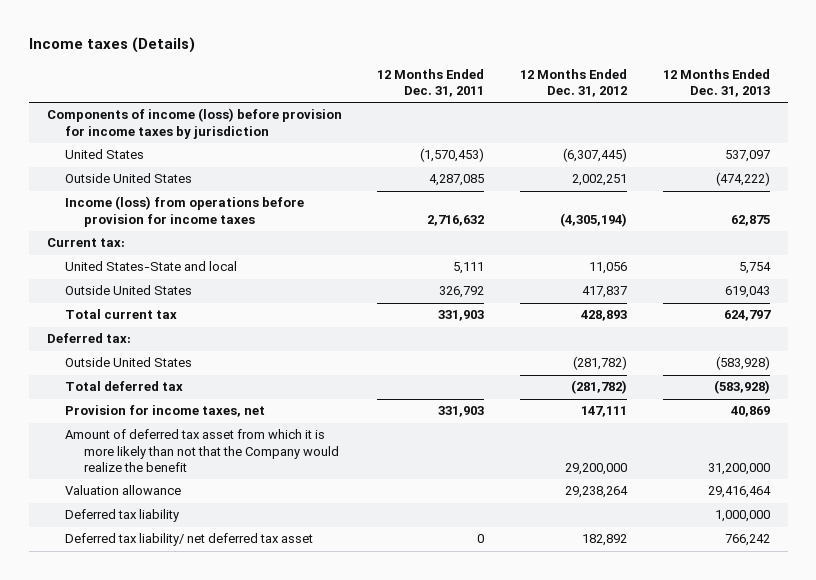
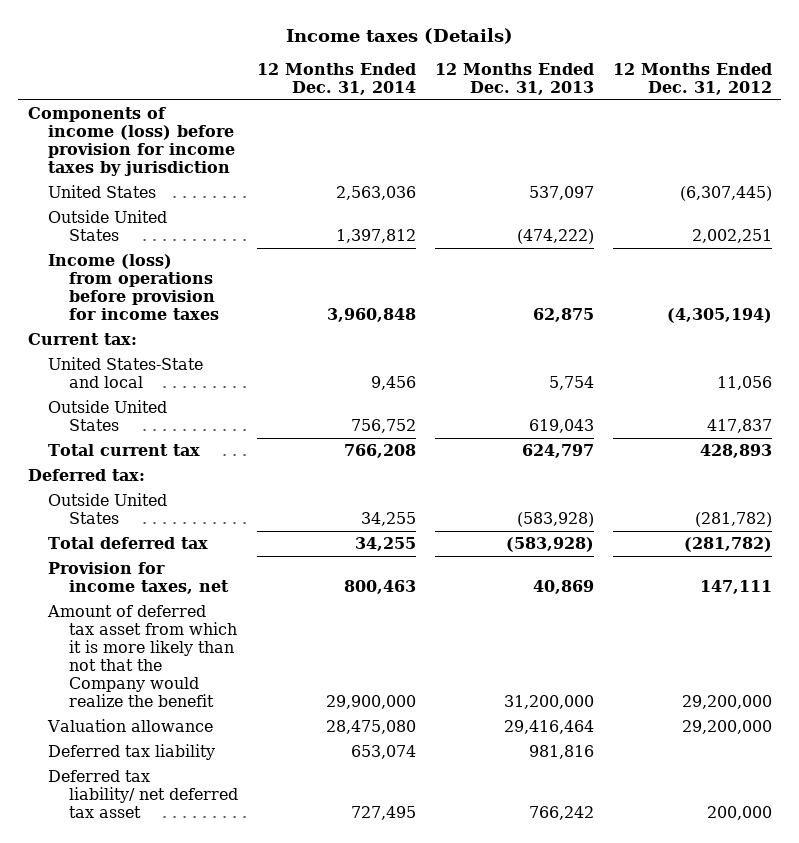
- | 12 Months Ended Dec. 31, 2011 | 12 Months Ended Dec. 31, 2012 | 12 Months Ended Dec. 31, 2013
+ | 12 Months Ended Dec. 31, 2014 | 12 Months Ended Dec. 31, 2013 | 12 Months Ended Dec. 31, 2012
- Valuation allowance | | 29,238,264 | 29,416,464
- Deferred tax liability | | | 1,000,000
- Deferred tax liability/ net deferred tax asset | 0 | 182,892 | 766,242
+ Valuation allowance | 28,475,080 | 29,416,464 | 29,200,000
+ Deferred tax liability | 653,074 | 981,816 |
+ Deferred tax liability/ net deferred tax asset | 727,495 | 766,242 | 200,000

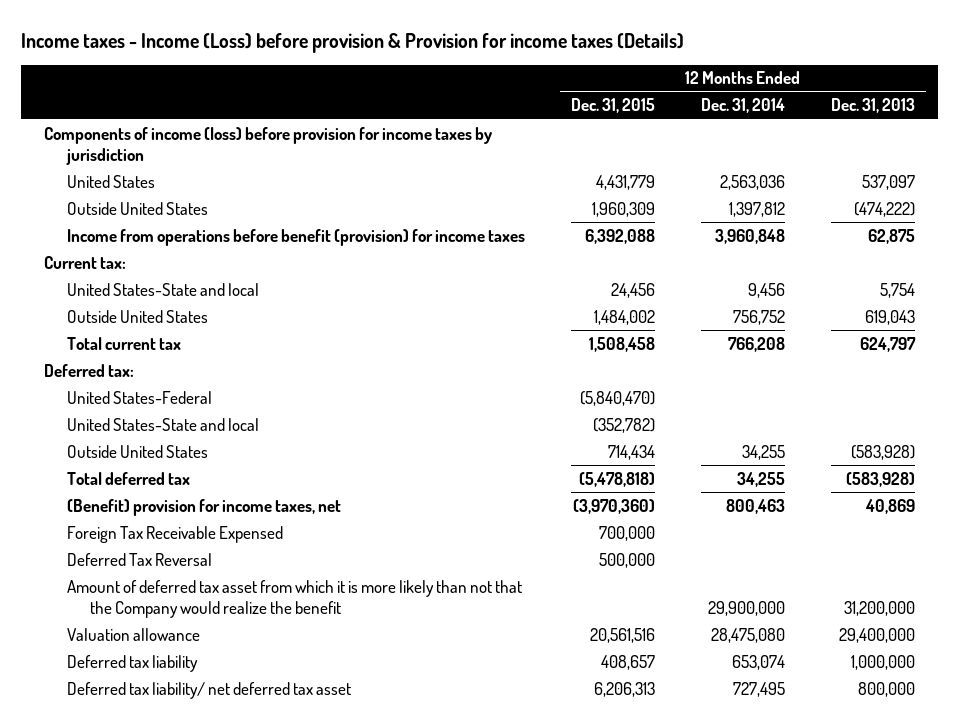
- Income taxes (Details)
+ Income taxes - Income (Loss) before provision & Provision for income taxes (Details)
- | 12 Months Ended Dec. 31, 2014 | 12 Months Ended Dec. 31, 2013 | 12 Months Ended Dec. 31, 2012
+ | 12 Months Ended Dec. 31, 2015 | 12 Months Ended Dec. 31, 2014 | 12 Months Ended Dec. 31, 2013
- Income (loss) from operations before provision for income taxes | 3,960,848 | 62,875 | (4,305,194)
+ Income from operations before benefit (provision) for income taxes | 6,392,088 | 3,960,848 | 62,875
+ United States-Federal | (5,840,470) | |
+ United States-State and local | (352,782) | |
- Provision for income taxes, net | 800,463 | 40,869 | 147,111
+ (Benefit) provision for income taxes, net | (3,970,360) | 800,463 | 40,869
+ Foreign Tax Receivable Expensed | 700,000 | |
+ Deferred Tax Reversal | 500,000 | |
- Valuation allowance | 28,475,080 | 29,416,464 | 29,200,000
- Deferred tax liability | 653,074 | 981,816 |
- Deferred tax liability/ net deferred tax asset | 727,495 | 766,242 | 200,000
+ Valuation allowance | 20,561,516 | 28,475,080 | 29,400,000
+ Deferred tax liability | 408,657 | 653,074 | 1,000,000
+ Deferred tax liability/ net deferred tax asset | 6,206,313 | 727,495 | 800,000

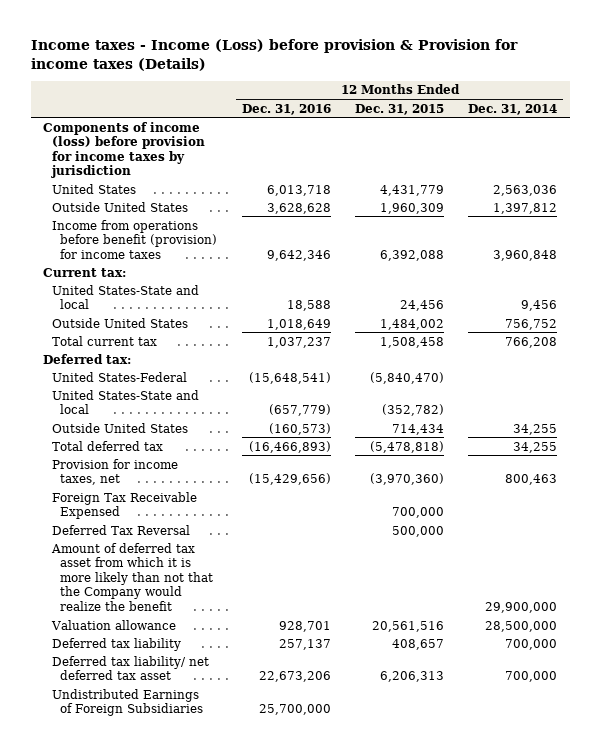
- | 12 Months Ended Dec. 31, 2015 | 12 Months Ended Dec. 31, 2014 | 12 Months Ended Dec. 31, 2013
+ | 12 Months Ended Dec. 31, 2016 | 12 Months Ended Dec. 31, 2015 | 12 Months Ended Dec. 31, 2014
- (Benefit) provision for income taxes, net | (3,970,360) | 800,463 | 40,869
+ Provision for income taxes, net | (15,429,656) | (3,970,360) | 800,463
- Valuation allowance | 20,561,516 | 28,475,080 | 29,400,000
- Deferred tax liability | 408,657 | 653,074 | 1,000,000
- Deferred tax liability/ net deferred tax asset | 6,206,313 | 727,495 | 800,000
+ Valuation allowance | 928,701 | 20,561,516 | 28,500,000
+ Deferred tax liability | 257,137 | 408,657 | 700,000
+ Deferred tax liability/ net deferred tax asset | 22,673,206 | 6,206,313 | 700,000
+ Undistributed Earnings of Foreign Subsidiaries | 25,700,000 | |

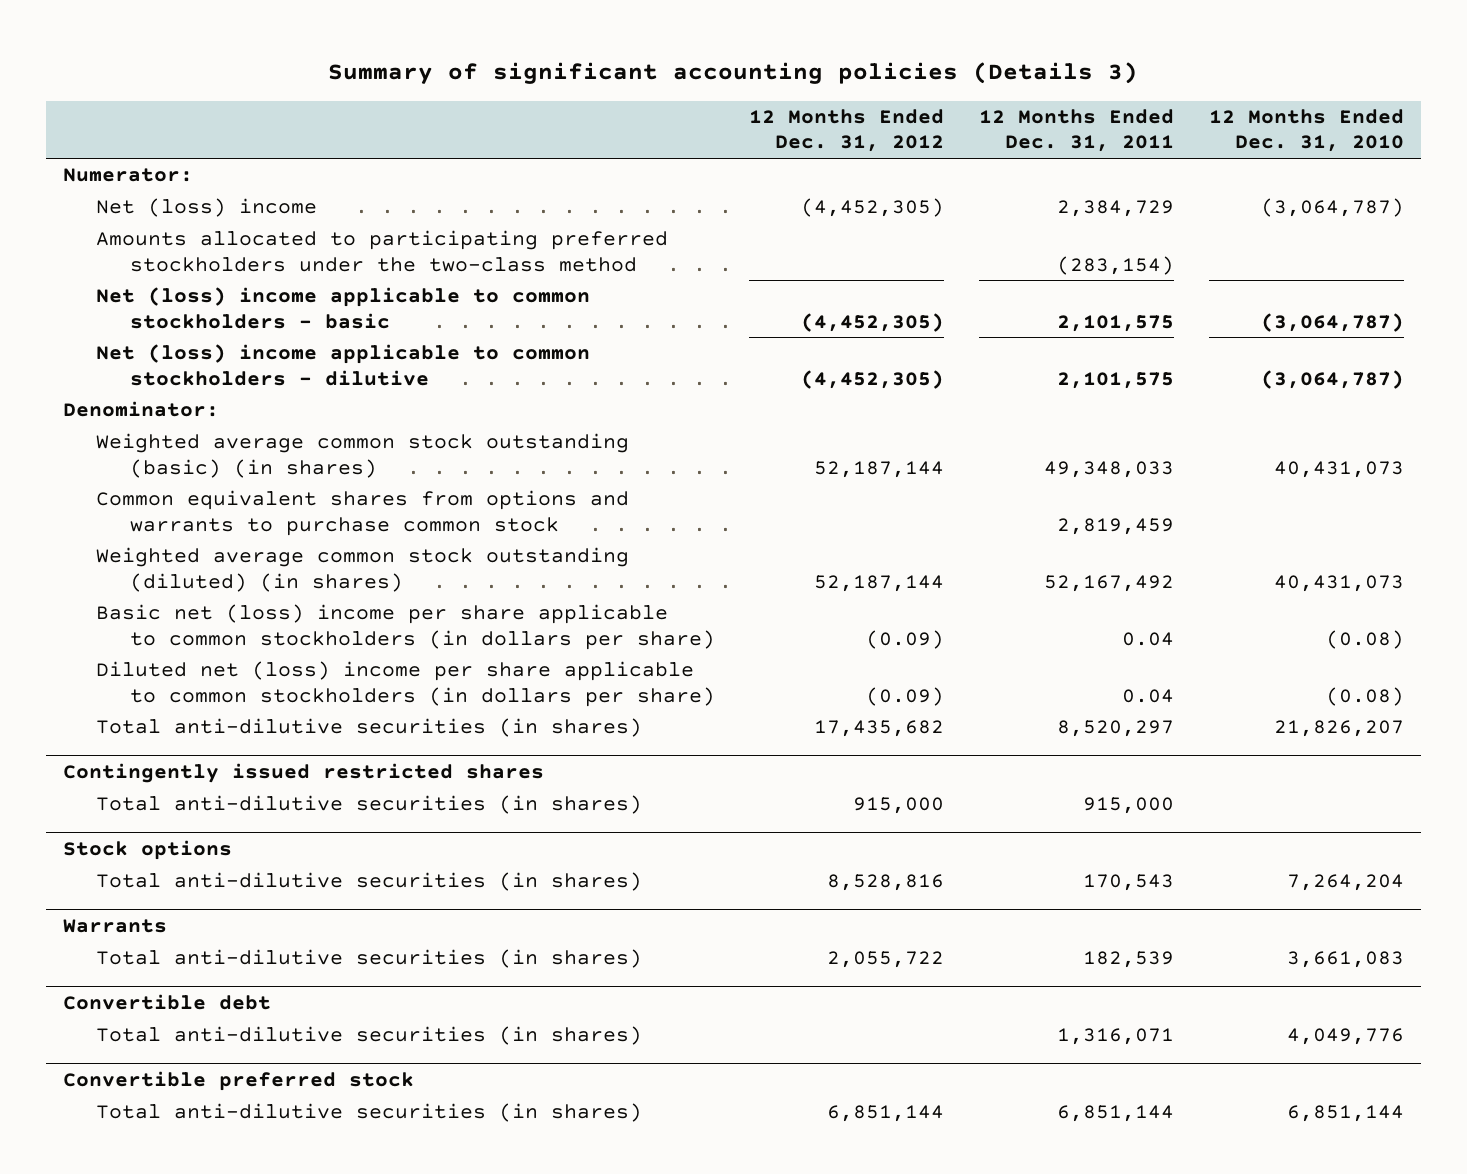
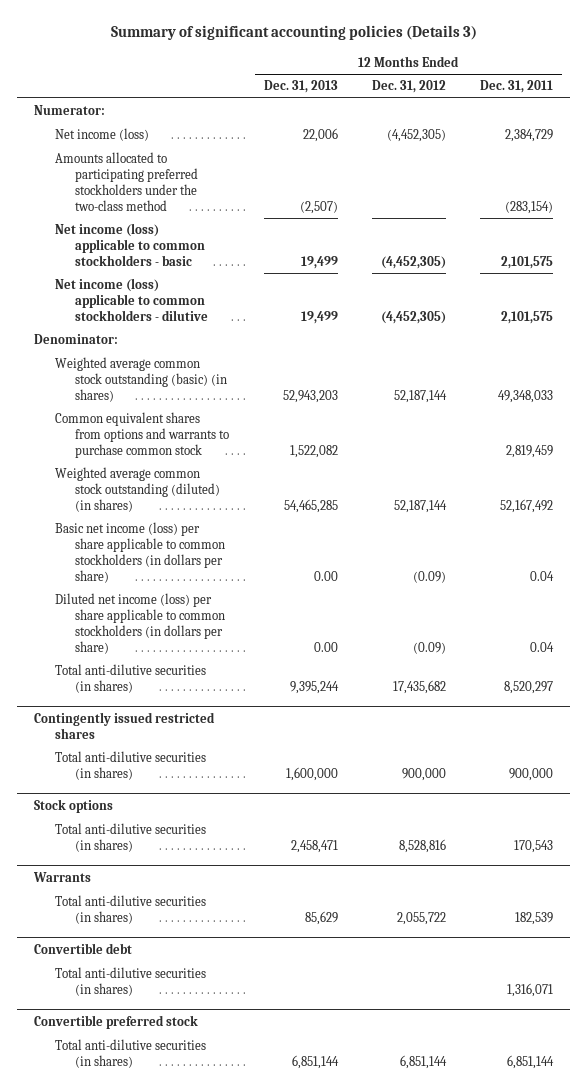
- | 12 Months Ended Dec. 31, 2012 | 12 Months Ended Dec. 31, 2011 | 12 Months Ended Dec. 31, 2010
+ | 12 Months Ended Dec. 31, 2013 | 12 Months Ended Dec. 31, 2012 | 12 Months Ended Dec. 31, 2011
- Net (loss) income | (4,452,305) | 2,384,729 | (3,064,787)
+ Net income (loss) | 22,006 | (4,452,305) | 2,384,729
- Net (loss) income applicable to common stockholders - basic | (4,452,305) | 2,101,575 | (3,064,787)
- Net (loss) income applicable to common stockholders - dilutive | (4,452,305) | 2,101,575 | (3,064,787)
+ Net income (loss) applicable to common stockholders - basic | 19,499 | (4,452,305) | 2,101,575
+ Net income (loss) applicable to common stockholders - dilutive | 19,499 | (4,452,305) | 2,101,575
- Basic net (loss) income per share applicable to common stockholders (in dollars per share) | (0.09) | 0.04 | (0.08)
- Diluted net (loss) income per share applicable to common stockholders (in dollars per share) | (0.09) | 0.04 | (0.08)
+ Basic net income (loss) per share applicable to common stockholders (in dollars per share) | 0.00 | (0.09) | 0.04
+ Diluted net income (loss) per share applicable to common stockholders (in dollars per share) | 0.00 | (0.09) | 0.04
@ Contingently issued restricted shares
- Total anti-dilutive securities (in shares) | 915,000 | 915,000 |
+ Total anti-dilutive securities (in shares) | 1,600,000 | 900,000 | 900,000

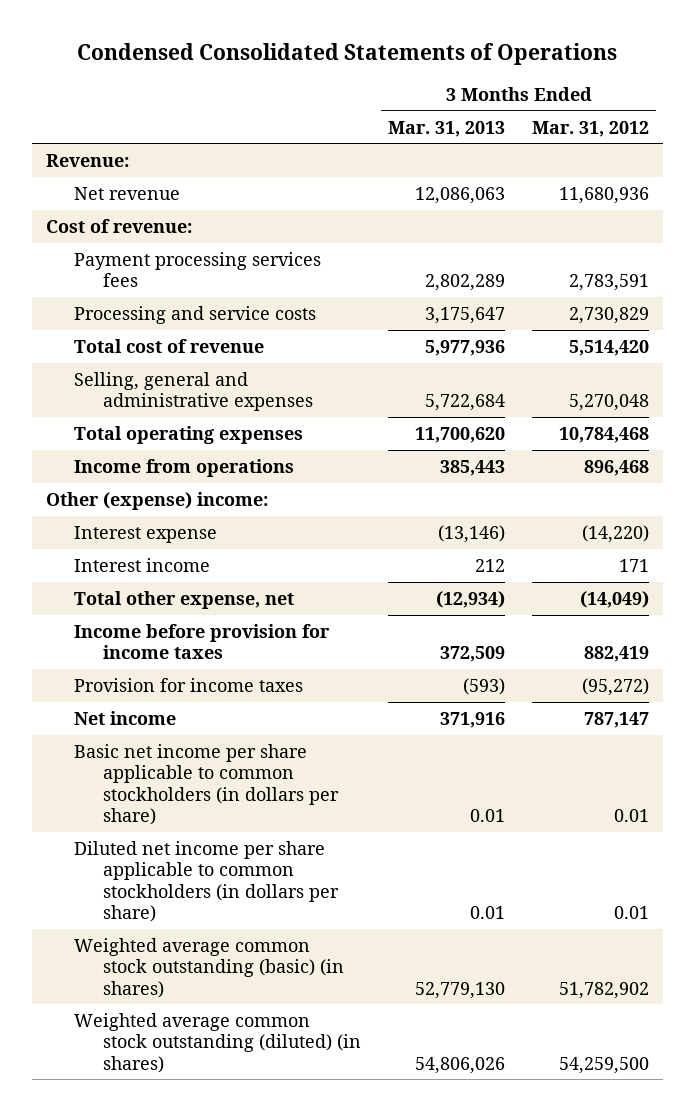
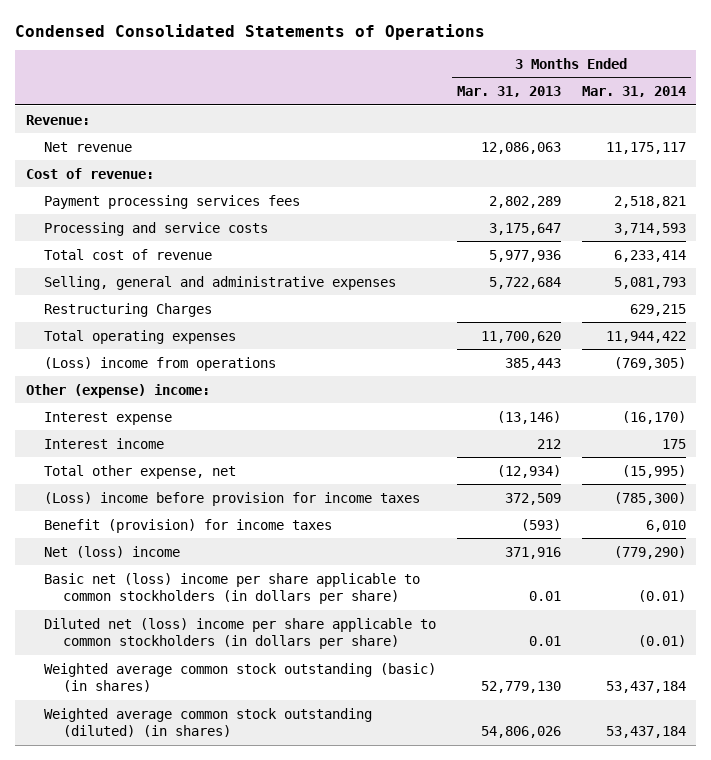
- | 3 Months Ended Mar. 31, 2013 | 3 Months Ended Mar. 31, 2012
+ | 3 Months Ended Mar. 31, 2013 | 3 Months Ended Mar. 31, 2014
+ Restructuring Charges | | 629,215
- Income from operations | 385,443 | 896,468
+ (Loss) income from operations | 385,443 | (769,305)
- Income before provision for income taxes | 372,509 | 882,419
- Provision for income taxes | (593) | (95,272)
- Net income | 371,916 | 787,147
- Basic net income per share applicable to common stockholders (in dollars per share) | 0.01 | 0.01
- Diluted net income per share applicable to common stockholders (in dollars per share) | 0.01 | 0.01
+ (Loss) income before provision for income taxes | 372,509 | (785,300)
+ Benefit (provision) for income taxes | (593) | 6,010
+ Net (loss) income | 371,916 | (779,290)
+ Basic net (loss) income per share applicable to common stockholders (in dollars per share) | 0.01 | (0.01)
+ Diluted net (loss) income per share applicable to common stockholders (in dollars per share) | 0.01 | (0.01)

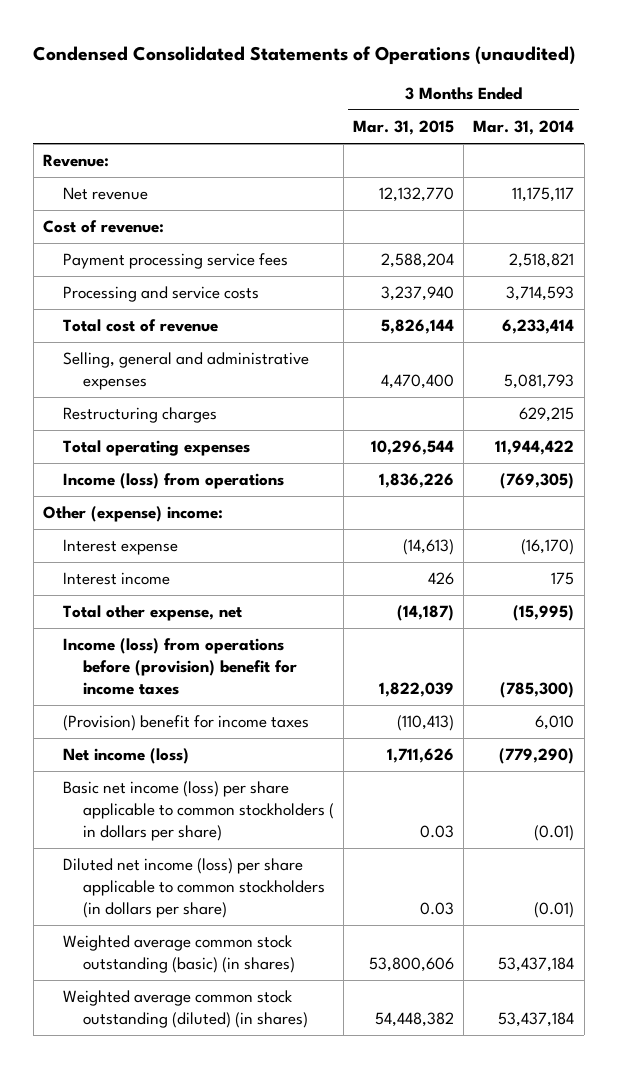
- Condensed Consolidated Statements of Operations
+ Condensed Consolidated Statements of Operations (unaudited)
- | 3 Months Ended Mar. 31, 2013 | 3 Months Ended Mar. 31, 2014
+ | 3 Months Ended Mar. 31, 2015 | 3 Months Ended Mar. 31, 2014
- Payment processing services fees | 2,802,289 | 2,518,821
+ Payment processing service fees | 2,588,204 | 2,518,821
- Restructuring Charges | | 629,215
+ Restructuring charges | | 629,215
- (Loss) income from operations | 385,443 | (769,305)
+ Income (loss) from operations | 1,836,226 | (769,305)
- (Loss) income before provision for income taxes | 372,509 | (785,300)
- Benefit (provision) for income taxes | (593) | 6,010
- Net (loss) income | 371,916 | (779,290)
- Basic net (loss) income per share applicable to common stockholders (in dollars per share) | 0.01 | (0.01)
- Diluted net (loss) income per share applicable to common stockholders (in dollars per share) | 0.01 | (0.01)
+ Income (loss) from operations before (provision) benefit for income taxes | 1,822,039 | (785,300)
+ (Provision) benefit for income taxes | (110,413) | 6,010
+ Net income (loss) | 1,711,626 | (779,290)
+ Basic net income (loss) per share applicable to common stockholders ( in dollars per share) | 0.03 | (0.01)
+ Diluted net income (loss) per share applicable to common stockholders (in dollars per share) | 0.03 | (0.01)

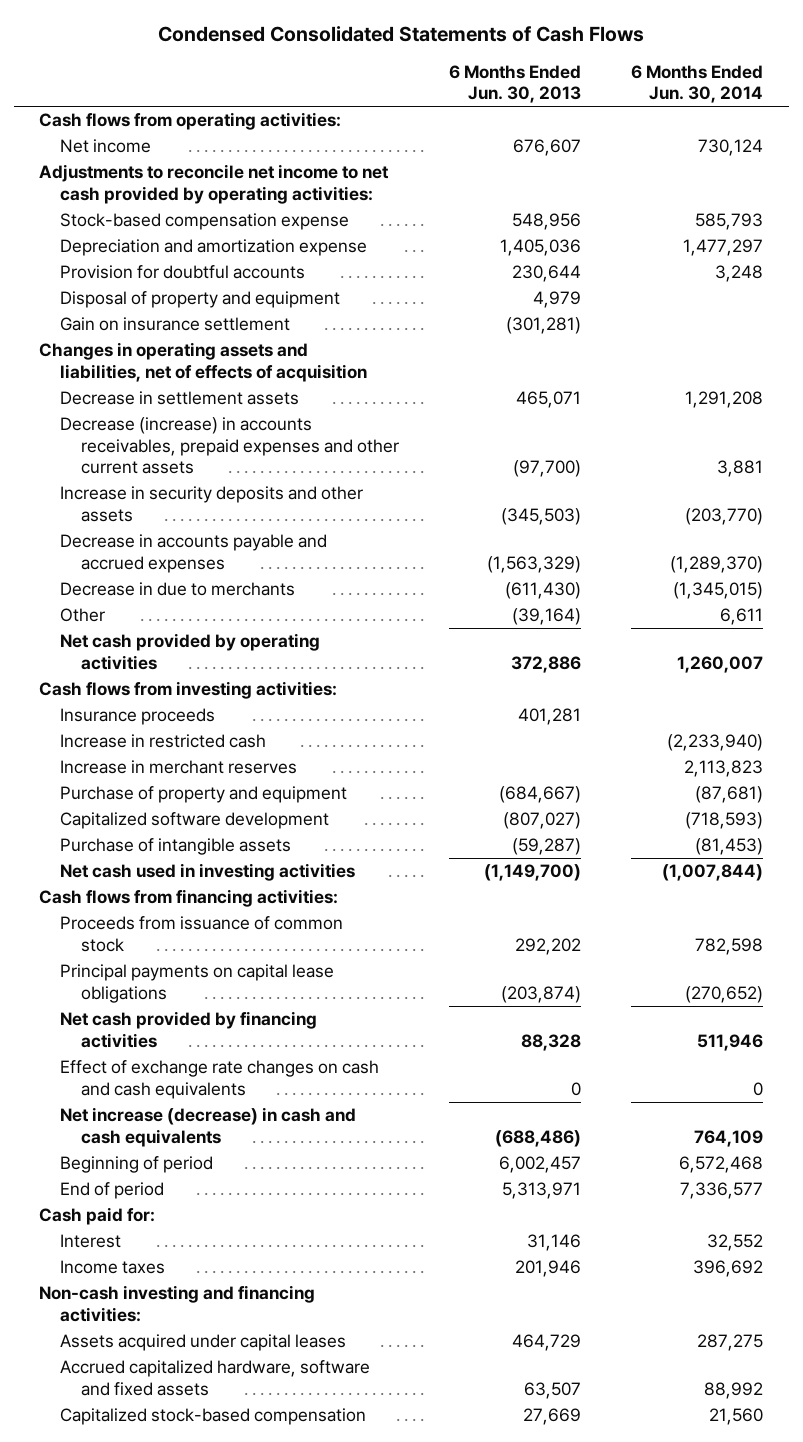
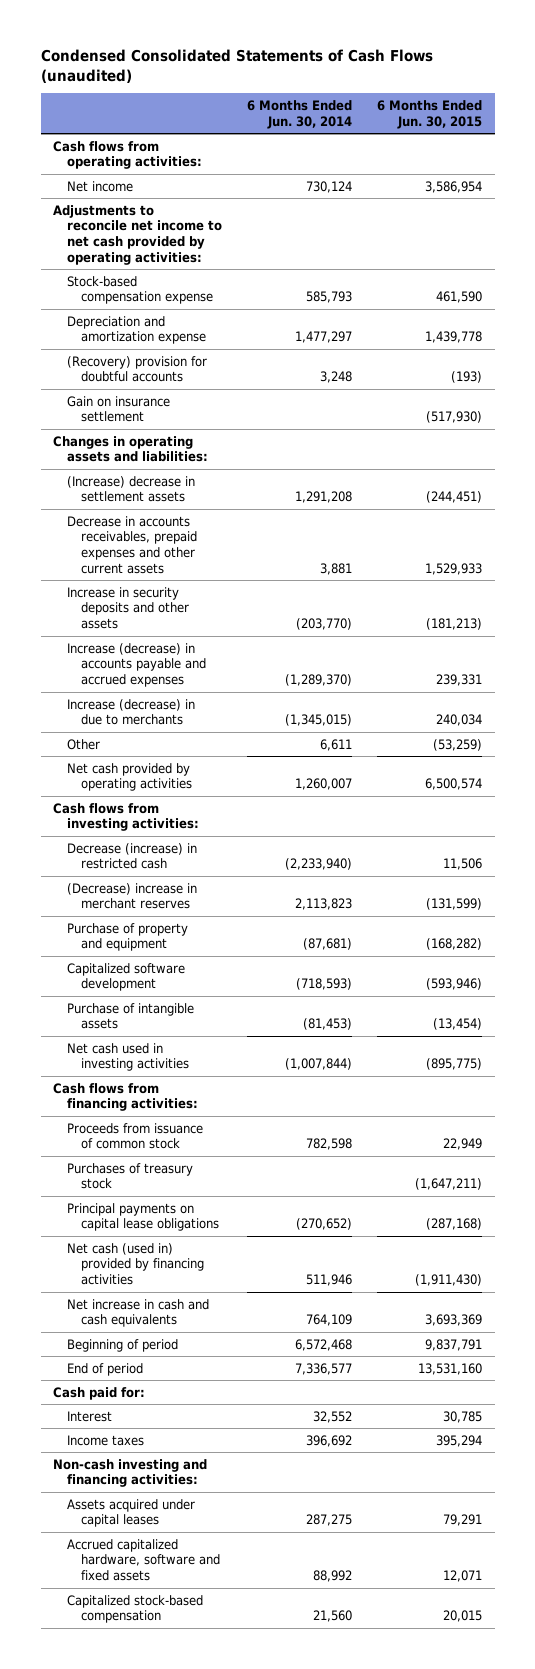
- Condensed Consolidated Statements of Cash Flows
+ Condensed Consolidated Statements of Cash Flows (unaudited)
- | 6 Months Ended Jun. 30, 2013 | 6 Months Ended Jun. 30, 2014
+ | 6 Months Ended Jun. 30, 2014 | 6 Months Ended Jun. 30, 2015
- Provision for doubtful accounts | 230,644 | 3,248
- Disposal of property and equipment | 4,979 |
+ (Recovery) provision for doubtful accounts | 3,248 | (193)
- Changes in operating assets and liabilities, net of effects of acquisition
- Decrease in settlement assets | 465,071 | 1,291,208
- Decrease (increase) in accounts receivables, prepaid expenses and other current assets | (97,700) | 3,881
+ Changes in operating assets and liabilities:
+ (Increase) decrease in settlement assets | 1,291,208 | (244,451)
+ Decrease in accounts receivables, prepaid expenses and other current assets | 3,881 | 1,529,933
- Decrease in accounts payable and accrued expenses | (1,563,329) | (1,289,370)
- Decrease in due to merchants | (611,430) | (1,345,015)
+ Increase (decrease) in accounts payable and accrued expenses | (1,289,370) | 239,331
+ Increase (decrease) in due to merchants | (1,345,015) | 240,034
- Insurance proceeds | 401,281 |
- Increase in restricted cash | | (2,233,940)
- Increase in merchant reserves | | 2,113,823
+ Decrease (increase) in restricted cash | (2,233,940) | 11,506
+ (Decrease) increase in merchant reserves | 2,113,823 | (131,599)
+ Purchases of treasury stock | | (1,647,211)
- Net cash provided by financing activities | 88,328 | 511,946
- Effect of exchange rate changes on cash and cash equivalents | 0 | 0
- Net increase (decrease) in cash and cash equivalents | (688,486) | 764,109
+ Net cash (used in) provided by financing activities | 511,946 | (1,911,430)
+ Net increase in cash and cash equivalents | 764,109 | 3,693,369

